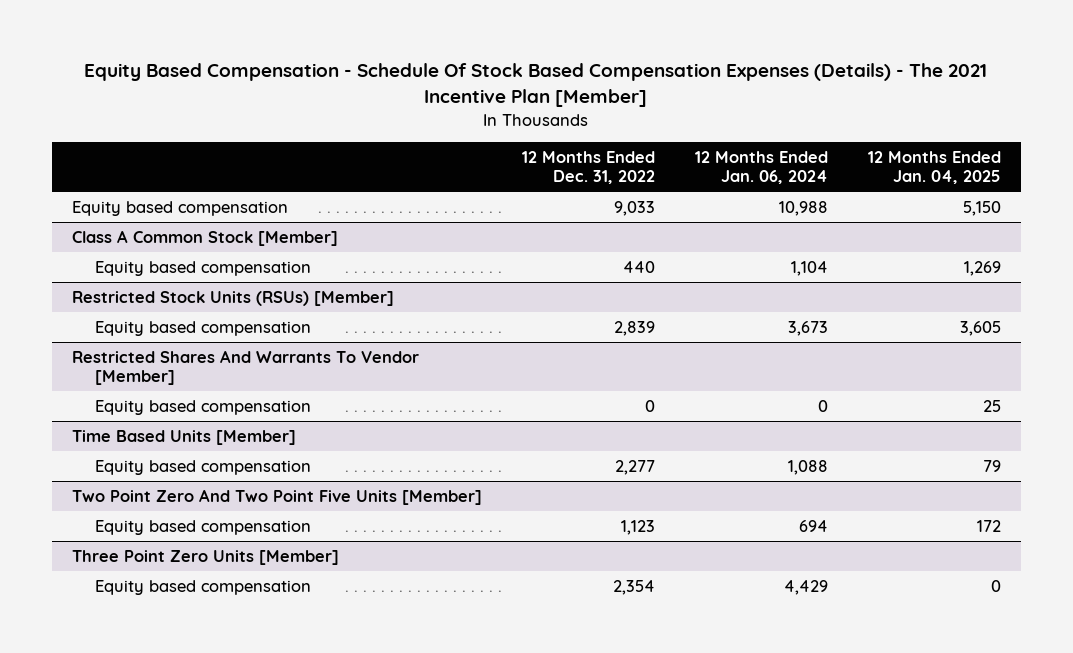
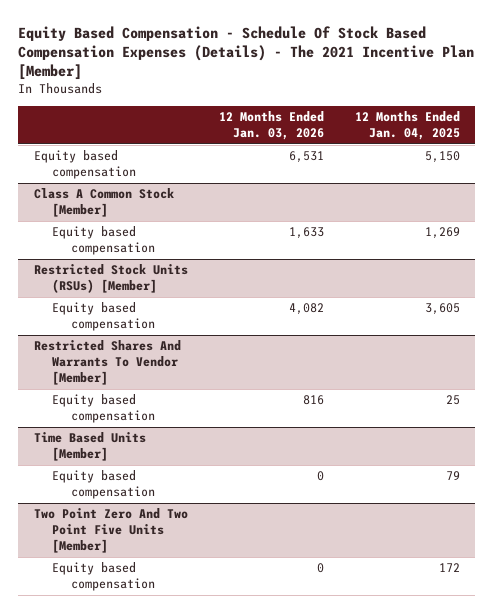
- | 12 Months Ended Dec. 31, 2022 | 12 Months Ended Jan. 06, 2024 | 12 Months Ended Jan. 04, 2025
+ | 12 Months Ended Jan. 03, 2026 | 12 Months Ended Jan. 04, 2025
- Three Point Zero Units [Member]
- Equity based compensation | 2,354 | 4,429 | 0

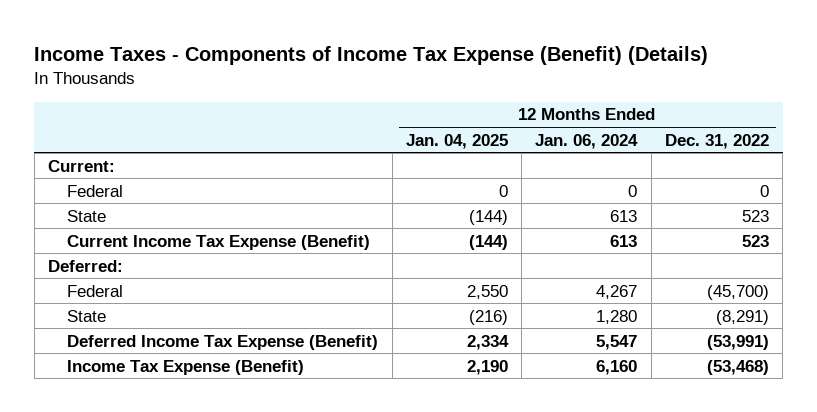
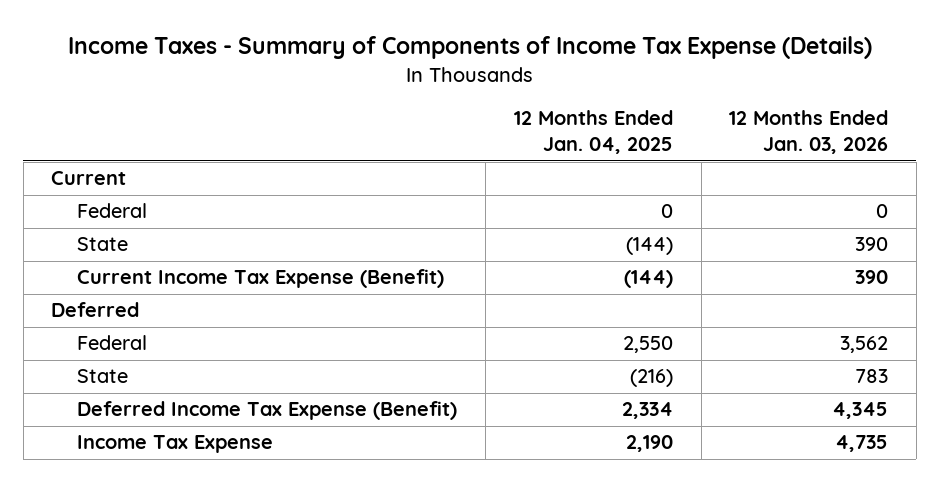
- Income Taxes - Components of Income Tax Expense (Benefit) (Details)
+ Income Taxes - Summary of Components of Income Tax Expense (Details)
- | 12 Months Ended Jan. 04, 2025 | 12 Months Ended Jan. 06, 2024 | 12 Months Ended Dec. 31, 2022
+ | 12 Months Ended Jan. 04, 2025 | 12 Months Ended Jan. 03, 2026
- Current:
+ Current
- Deferred:
+ Deferred
- Income Tax Expense (Benefit) | 2,190 | 6,160 | (53,468)
+ Income Tax Expense | 2,190 | 4,735

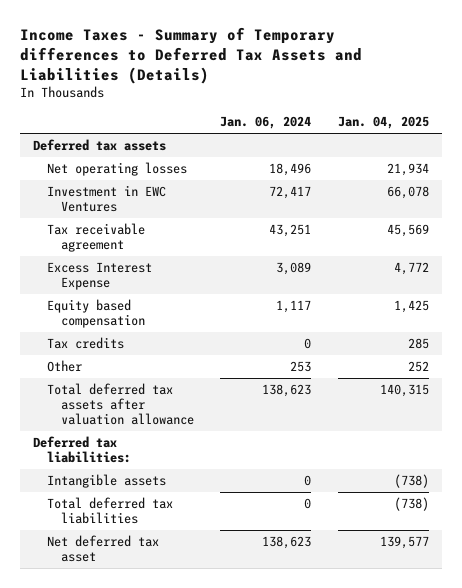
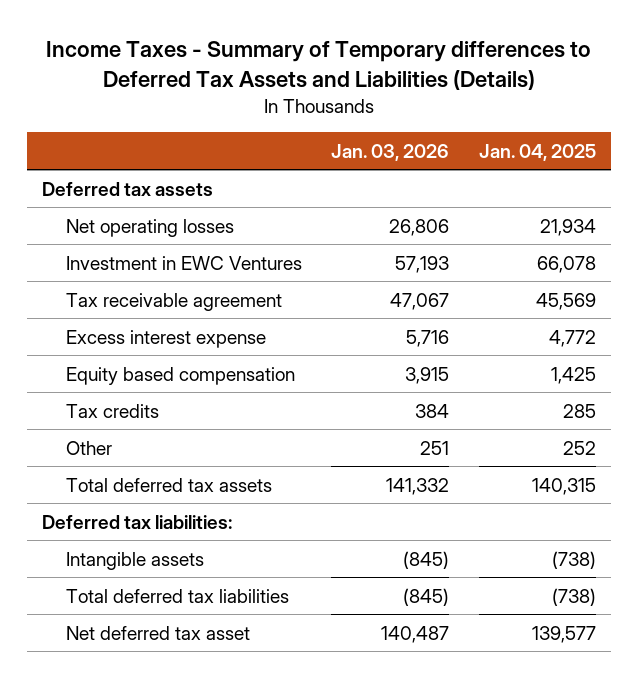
- | Jan. 06, 2024 | Jan. 04, 2025
+ | Jan. 03, 2026 | Jan. 04, 2025
- Excess Interest Expense | 3,089 | 4,772
+ Excess interest expense | 5,716 | 4,772
- Total deferred tax assets after valuation allowance | 138,623 | 140,315
+ Total deferred tax assets | 141,332 | 140,315

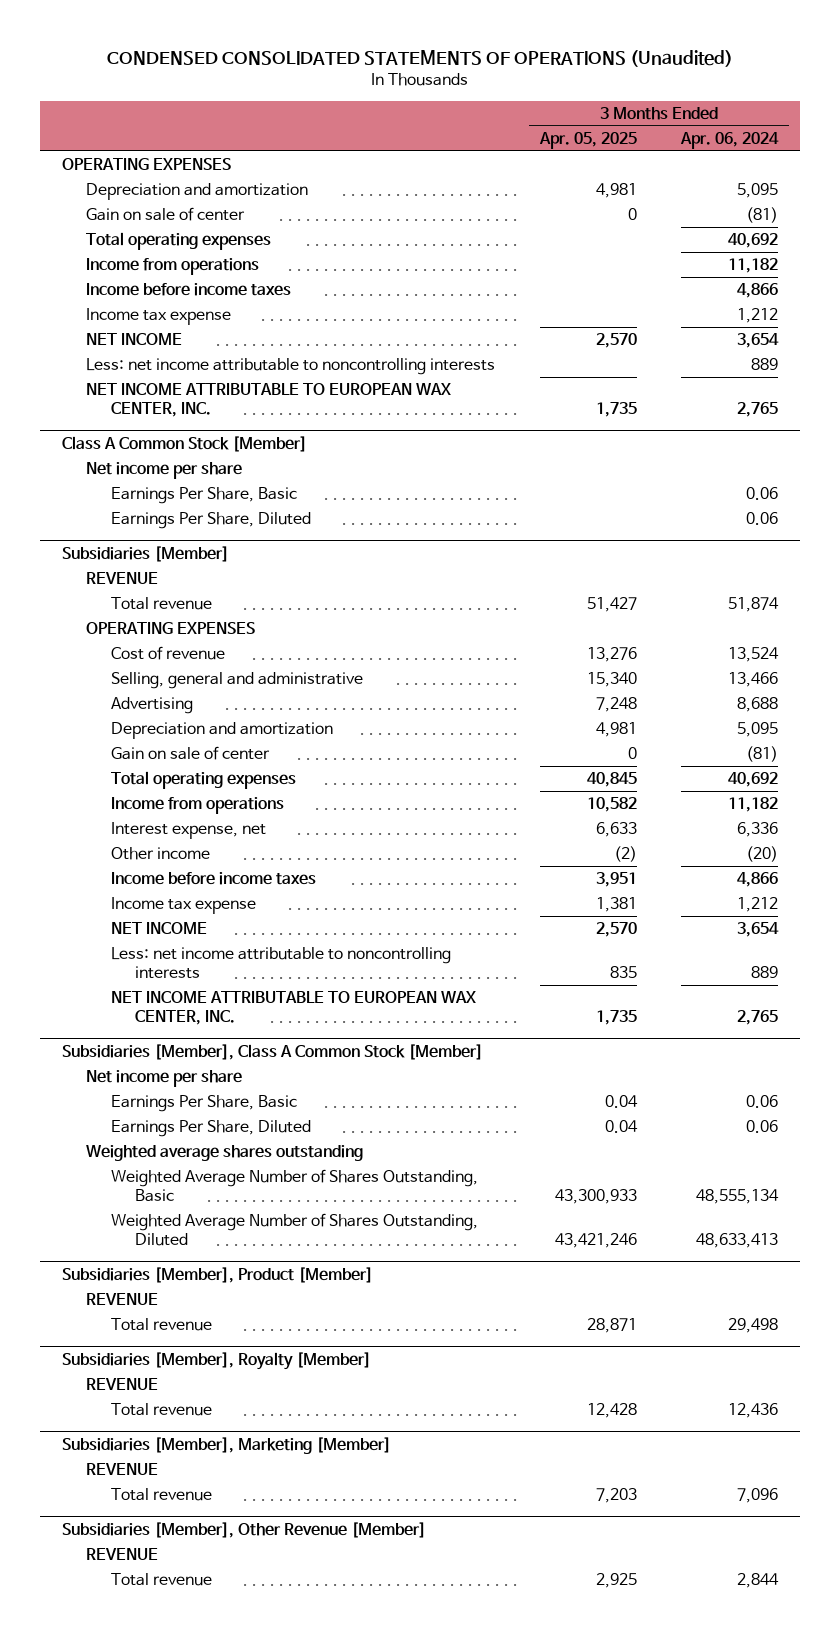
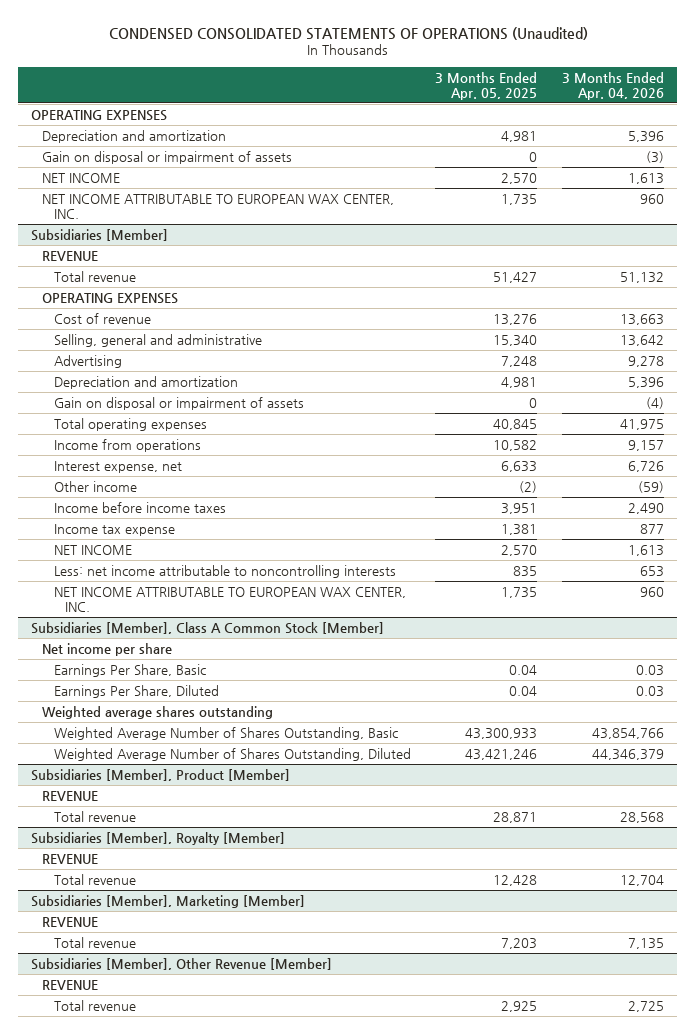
- | 3 Months Ended Apr. 05, 2025 | 3 Months Ended Apr. 06, 2024
+ | 3 Months Ended Apr. 05, 2025 | 3 Months Ended Apr. 04, 2026
- Gain on sale of center | 0 | (81)
- Total operating expenses | | 40,692
- Income from operations | | 11,182
- Income before income taxes | | 4,866
- Income tax expense | | 1,212
+ Gain on disposal or impairment of assets | 0 | (3)
- Less: net income attributable to noncontrolling interests | | 889
- Class A Common Stock [Member]
- Net income per share
- Earnings Per Share, Basic | | 0.06
- Earnings Per Share, Diluted | | 0.06
@ Subsidiaries [Member]
- Gain on sale of center | 0 | (81)
+ Gain on disposal or impairment of assets | 0 | (4)

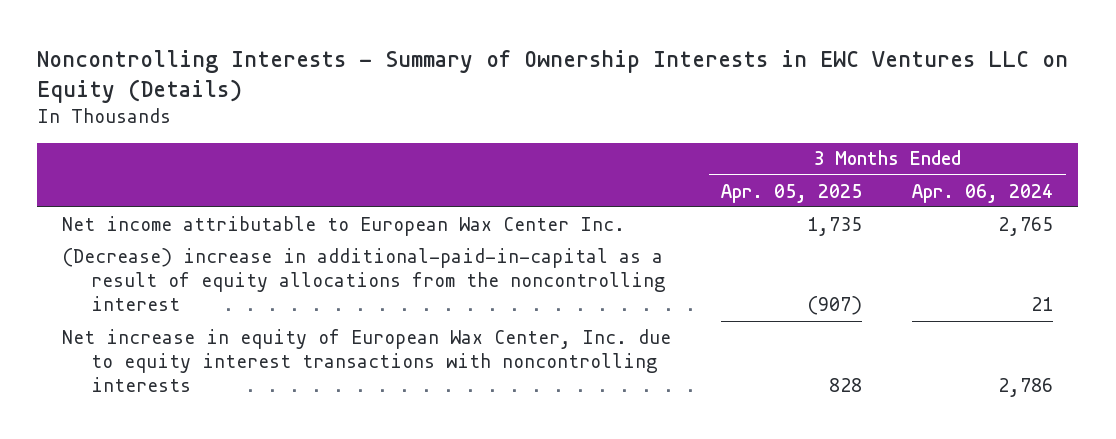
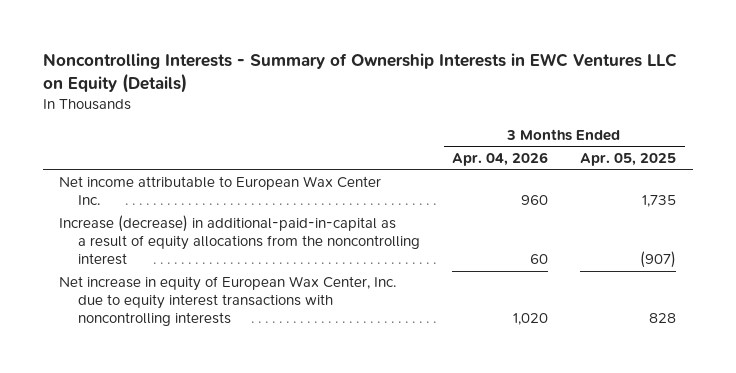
- | 3 Months Ended Apr. 05, 2025 | 3 Months Ended Apr. 06, 2024
+ | 3 Months Ended Apr. 04, 2026 | 3 Months Ended Apr. 05, 2025
- (Decrease) increase in additional-paid-in-capital as a result of equity allocations from the noncontrolling interest | (907) | 21
+ Increase (decrease) in additional-paid-in-capital as a result of equity allocations from the noncontrolling interest | 60 | (907)

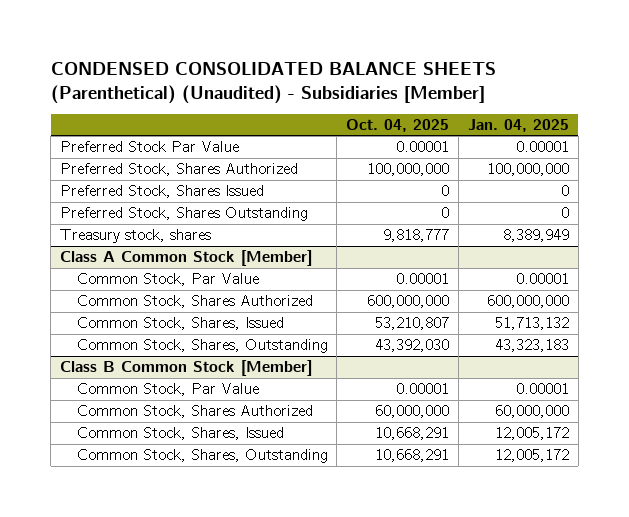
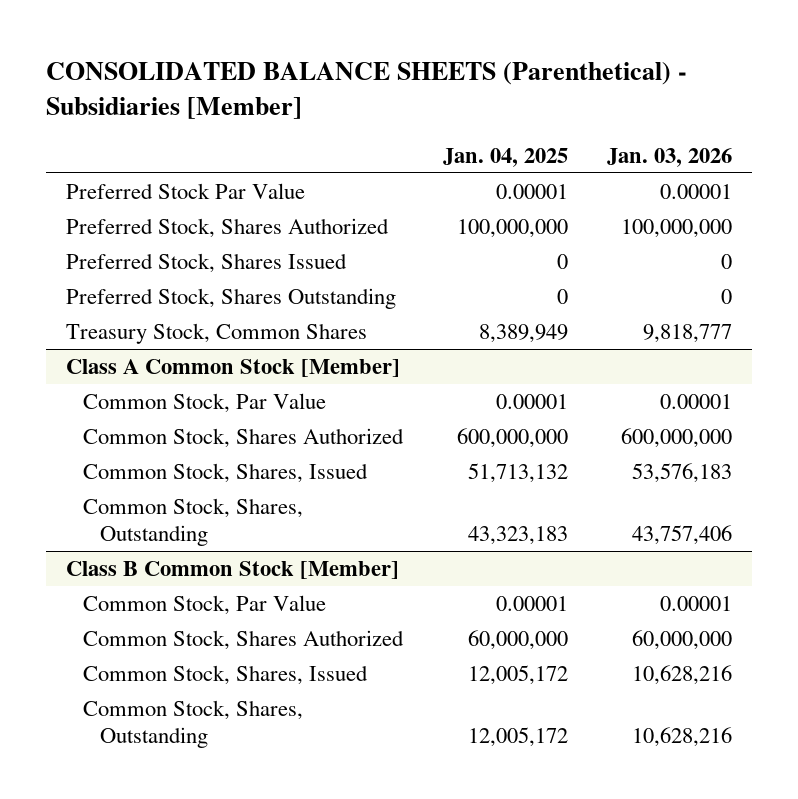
- CONDENSED CONSOLIDATED BALANCE SHEETS (Parenthetical) (Unaudited) - Subsidiaries [Member]
+ CONSOLIDATED BALANCE SHEETS (Parenthetical) - Subsidiaries [Member]
- | Oct. 04, 2025 | Jan. 04, 2025
+ | Jan. 04, 2025 | Jan. 03, 2026
- Treasury stock, shares | 9,818,777 | 8,389,949
+ Treasury Stock, Common Shares | 8,389,949 | 9,818,777

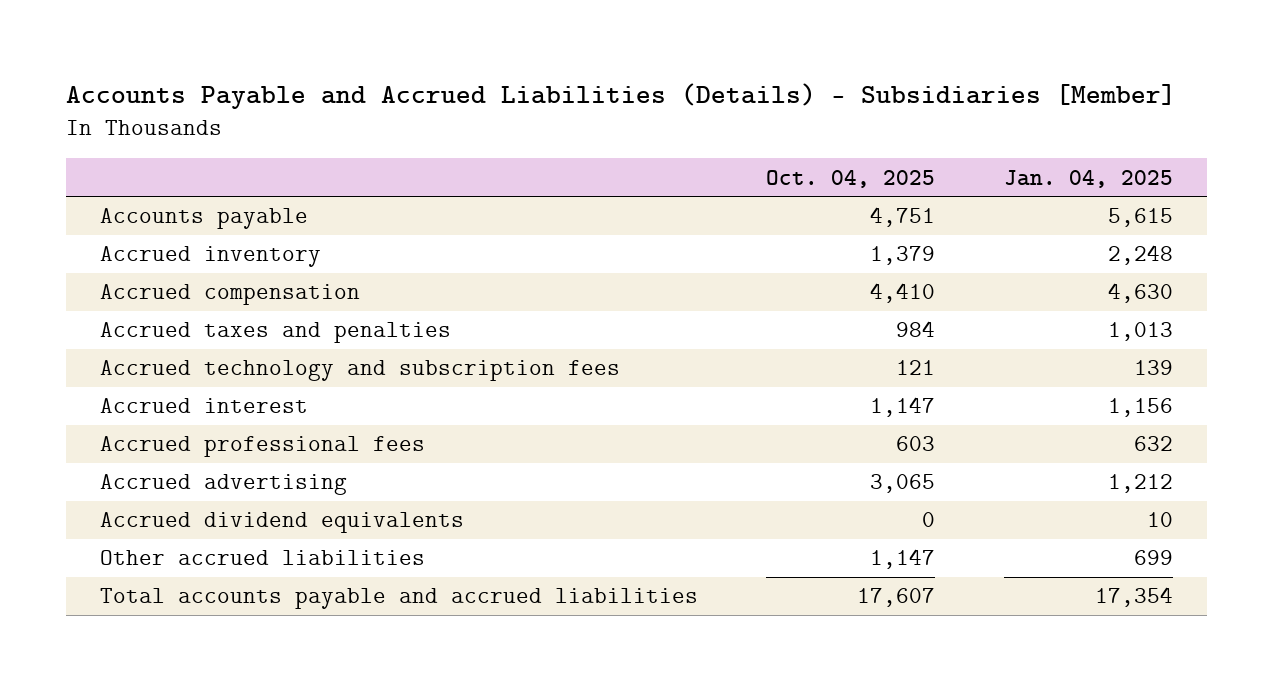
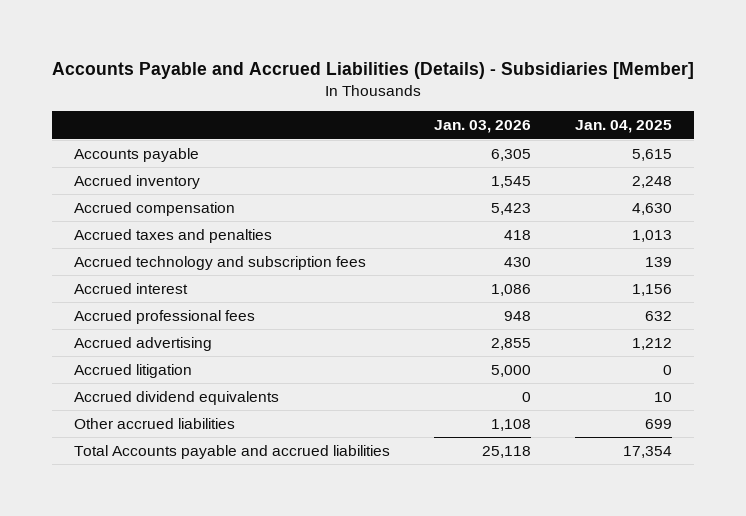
- | Oct. 04, 2025 | Jan. 04, 2025
+ | Jan. 03, 2026 | Jan. 04, 2025
+ Accrued litigation | 5,000 | 0
- Total accounts payable and accrued liabilities | 17,607 | 17,354
+ Total Accounts payable and accrued liabilities | 25,118 | 17,354

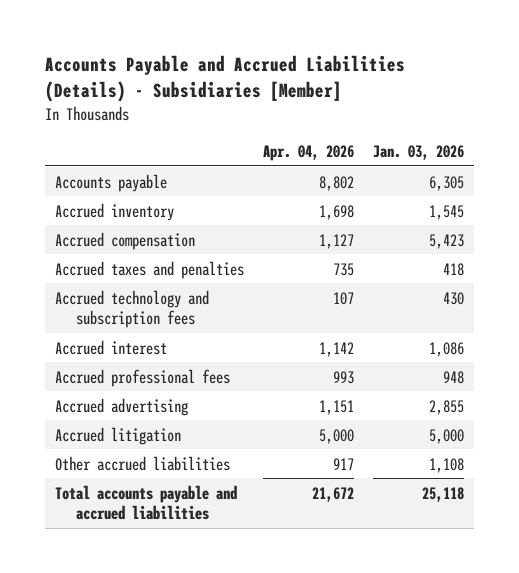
- | Jan. 03, 2026 | Jan. 04, 2025
+ | Apr. 04, 2026 | Jan. 03, 2026
- Accrued dividend equivalents | 0 | 10
- Total Accounts payable and accrued liabilities | 25,118 | 17,354
+ Total accounts payable and accrued liabilities | 21,672 | 25,118

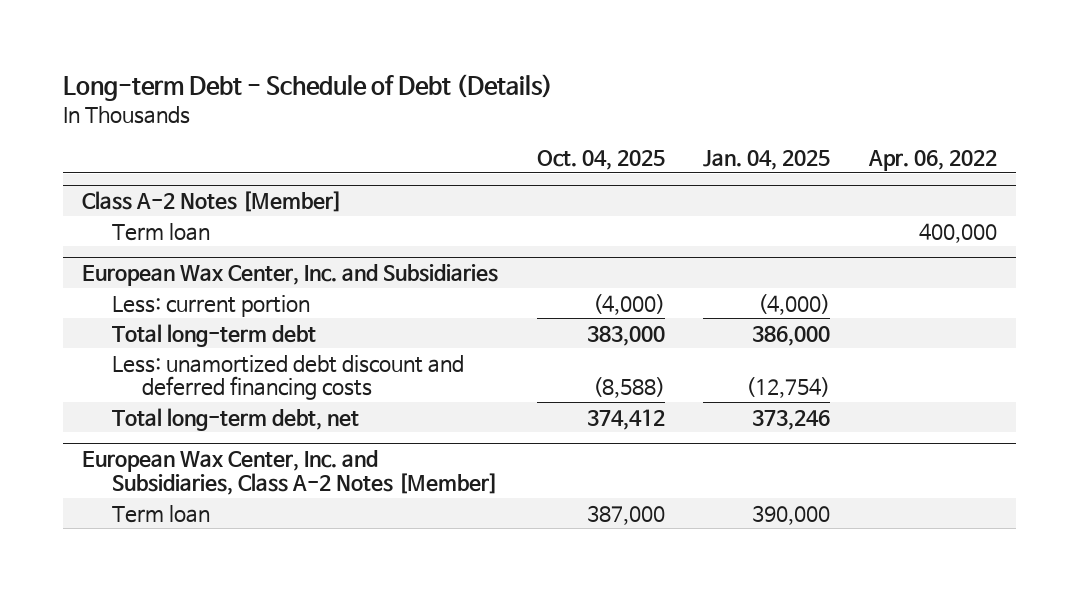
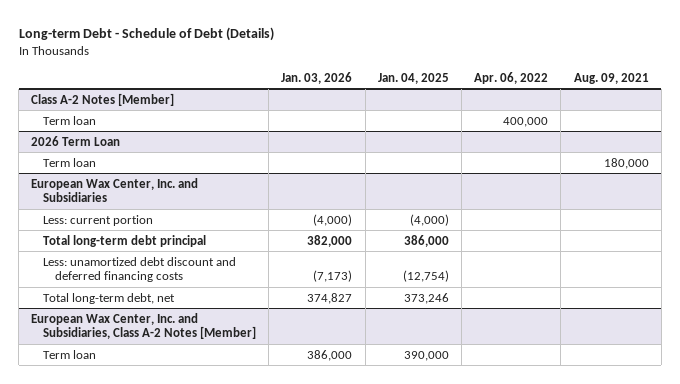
- | Oct. 04, 2025 | Jan. 04, 2025 | Apr. 06, 2022
+ | Jan. 03, 2026 | Jan. 04, 2025 | Apr. 06, 2022 | Aug. 09, 2021
+ 2026 Term Loan
+ Term loan | | | | 180,000
@ European Wax Center, Inc. and Subsidiaries
- Total long-term debt | 383,000 | 386,000 |
+ Total long-term debt principal | 382,000 | 386,000 | |

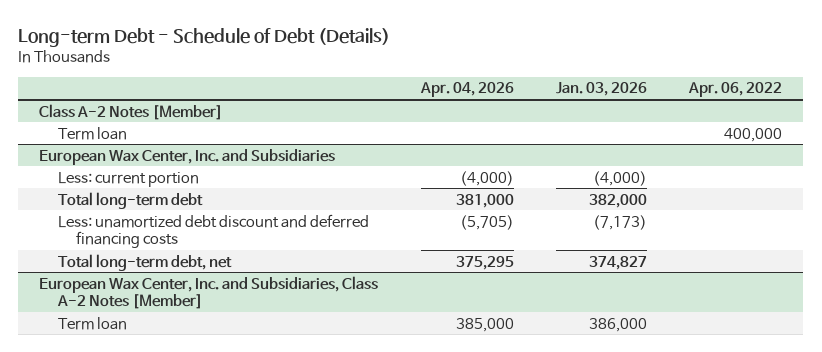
- | Jan. 03, 2026 | Jan. 04, 2025 | Apr. 06, 2022 | Aug. 09, 2021
+ | Apr. 04, 2026 | Jan. 03, 2026 | Apr. 06, 2022
- 2026 Term Loan
- Term loan | | | | 180,000
@ European Wax Center, Inc. and Subsidiaries
- Total long-term debt principal | 382,000 | 386,000 | |
+ Total long-term debt | 381,000 | 382,000 |

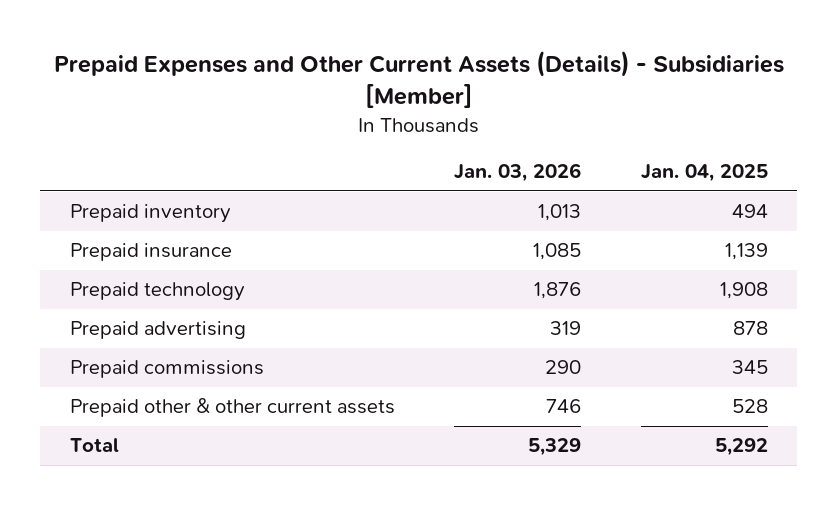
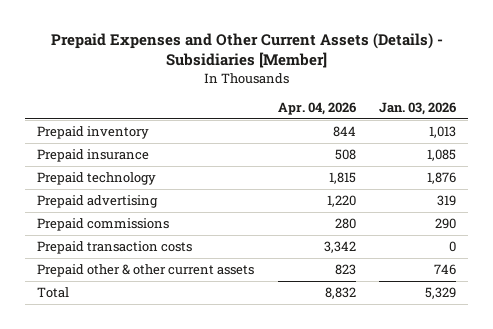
- | Jan. 03, 2026 | Jan. 04, 2025
+ | Apr. 04, 2026 | Jan. 03, 2026
+ Prepaid transaction costs | 3,342 | 0

